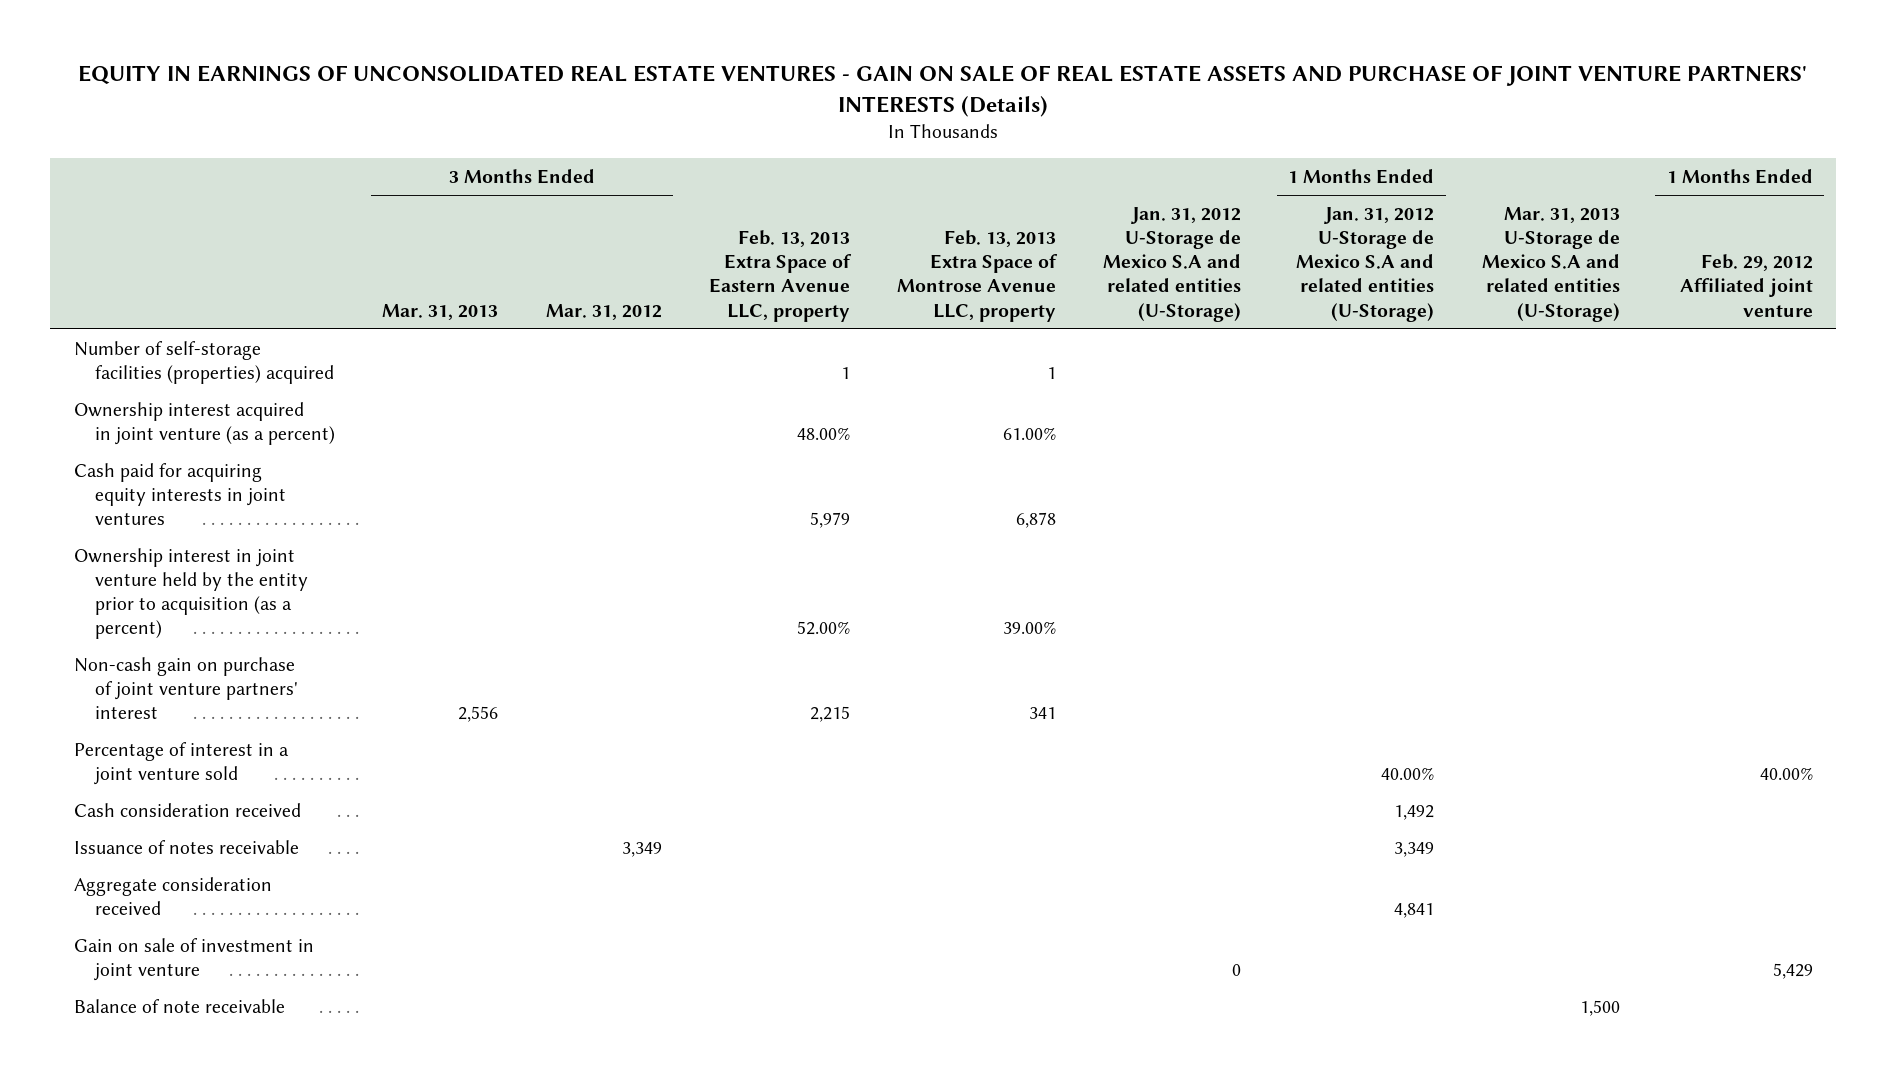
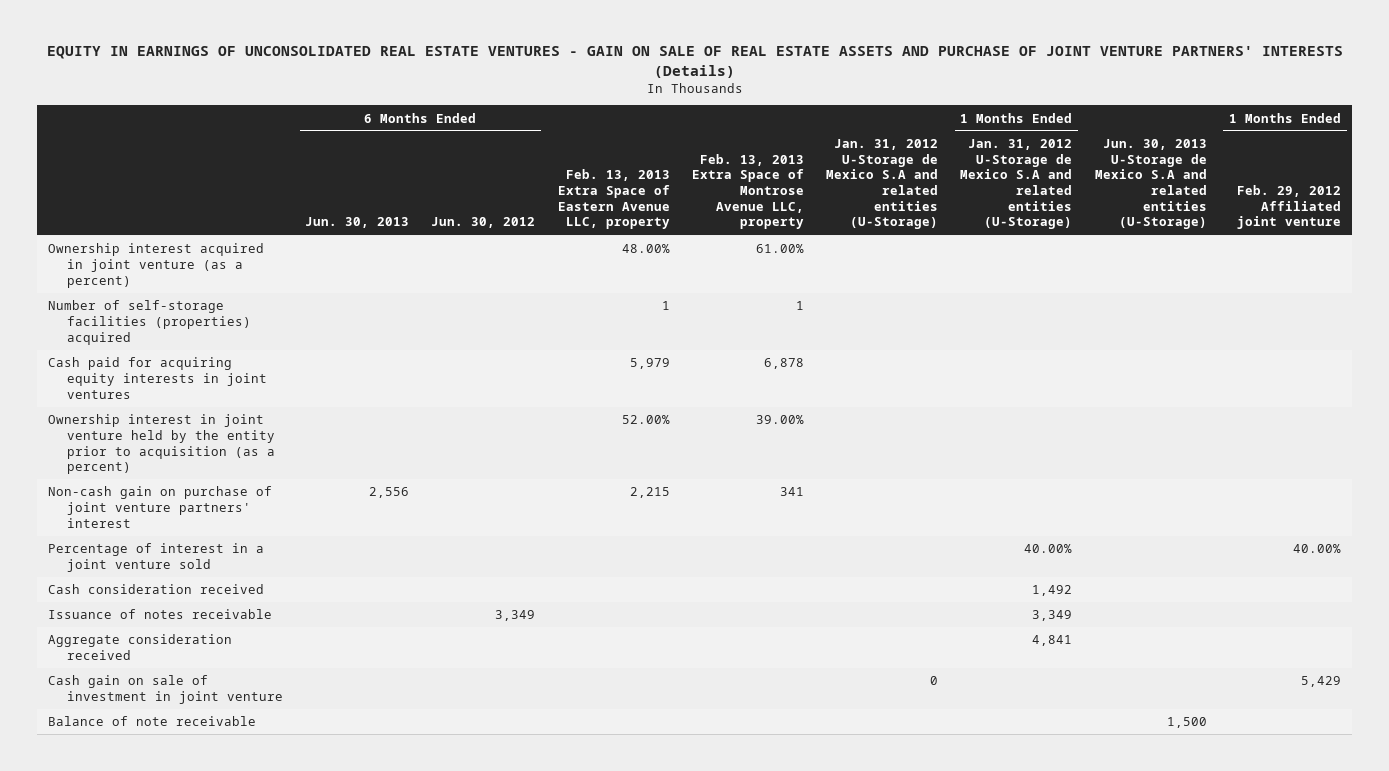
- | 3 Months Ended Mar. 31, 2013 | 3 Months Ended Mar. 31, 2012 | Feb. 13, 2013 Extra Space of Eastern Avenue LLC, property | Feb. 13, 2013 Extra Space of Montrose Avenue LLC, property | Jan. 31, 2012 U-Storage de Mexico S.A and related entities (U-Storage) | 1 Months Ended Jan. 31, 2012 U-Storage de Mexico S.A and related entities (U-Storage) | Mar. 31, 2013 U-Storage de Mexico S.A and related entities (U-Storage) | 1 Months Ended Feb. 29, 2012 Affiliated joint venture
+ | 6 Months Ended Jun. 30, 2013 | 6 Months Ended Jun. 30, 2012 | Feb. 13, 2013 Extra Space of Eastern Avenue LLC, property | Feb. 13, 2013 Extra Space of Montrose Avenue LLC, property | Jan. 31, 2012 U-Storage de Mexico S.A and related entities (U-Storage) | 1 Months Ended Jan. 31, 2012 U-Storage de Mexico S.A and related entities (U-Storage) | Jun. 30, 2013 U-Storage de Mexico S.A and related entities (U-Storage) | 1 Months Ended Feb. 29, 2012 Affiliated joint venture
moved down: Number of self-storage facilities (properties) acquired | | | 1 | 1 | | | |
- Gain on sale of investment in joint venture | | | | | 0 | | | 5,429
+ Cash gain on sale of investment in joint venture | | | | | 0 | | | 5,429

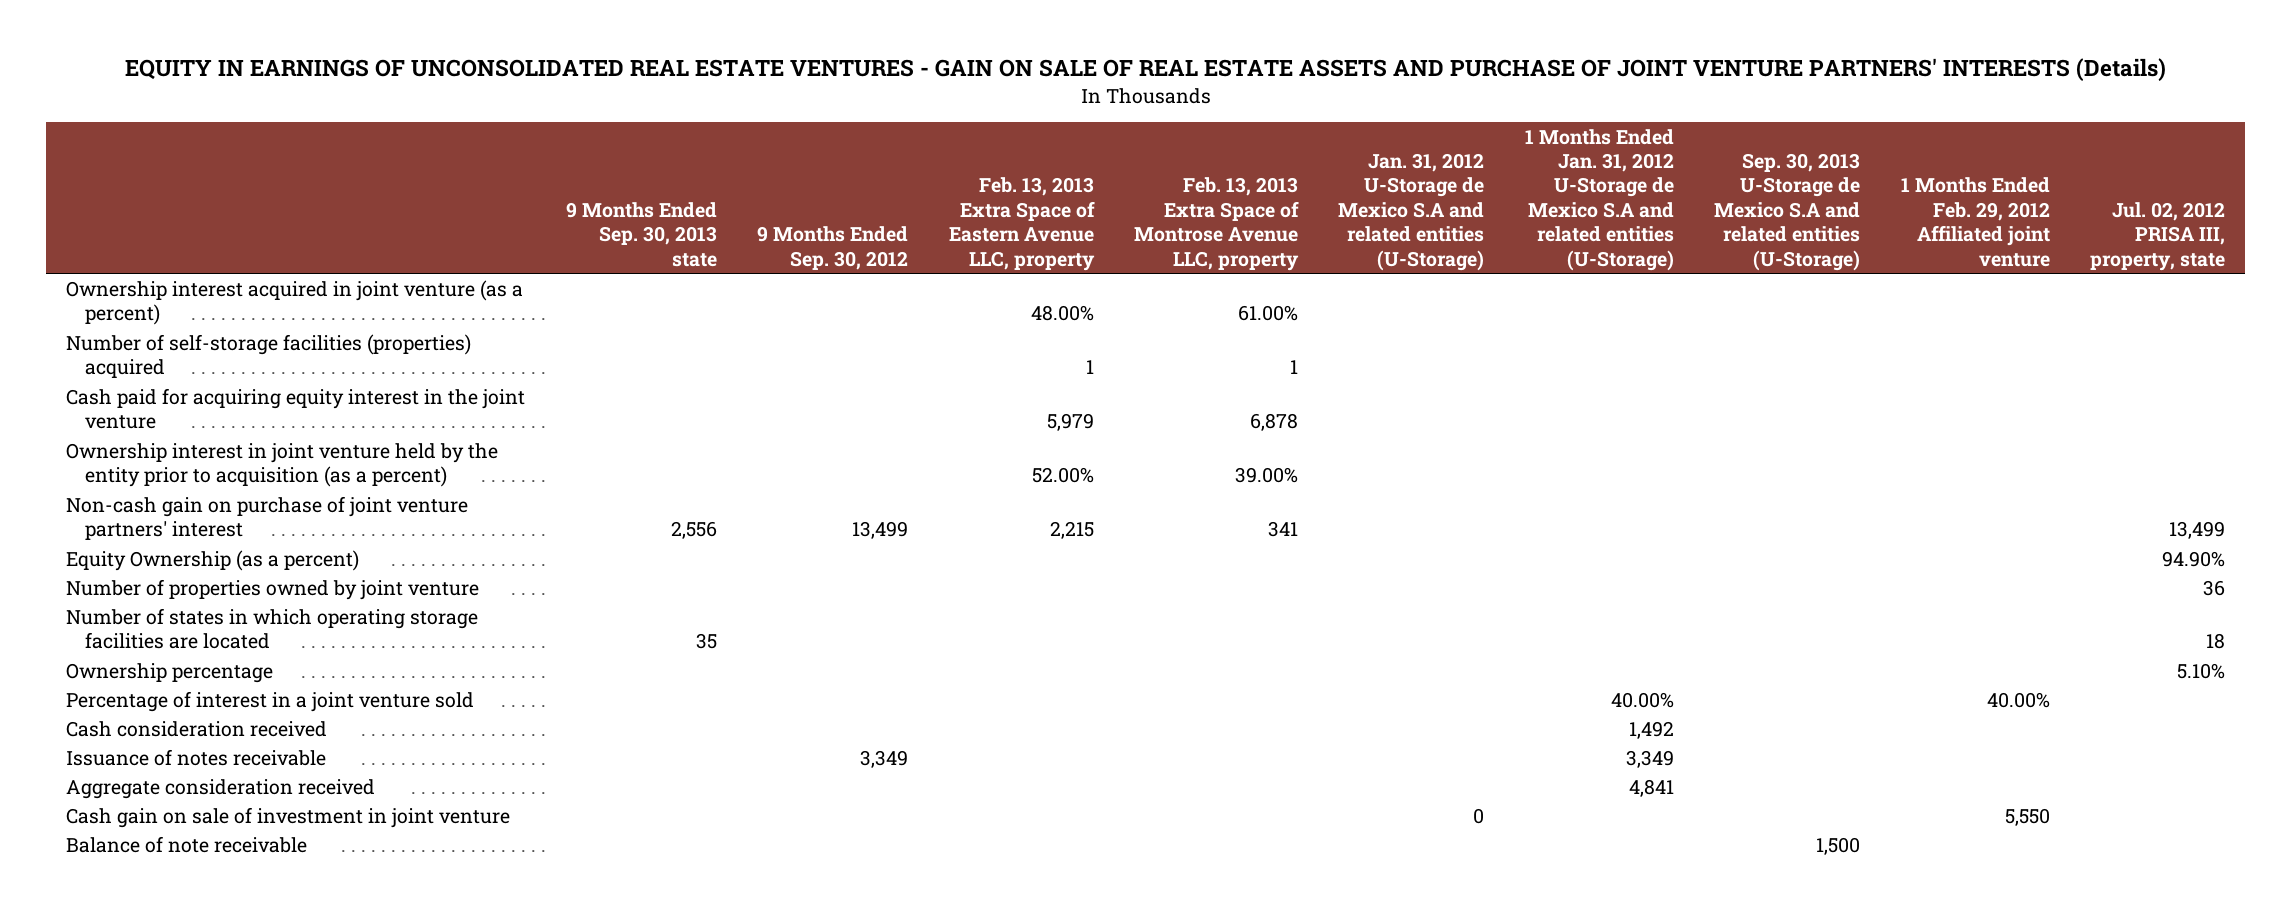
- | 6 Months Ended Jun. 30, 2013 | 6 Months Ended Jun. 30, 2012 | Feb. 13, 2013 Extra Space of Eastern Avenue LLC, property | Feb. 13, 2013 Extra Space of Montrose Avenue LLC, property | Jan. 31, 2012 U-Storage de Mexico S.A and related entities (U-Storage) | 1 Months Ended Jan. 31, 2012 U-Storage de Mexico S.A and related entities (U-Storage) | Jun. 30, 2013 U-Storage de Mexico S.A and related entities (U-Storage) | 1 Months Ended Feb. 29, 2012 Affiliated joint venture
+ | 9 Months Ended Sep. 30, 2013 state | 9 Months Ended Sep. 30, 2012 | Feb. 13, 2013 Extra Space of Eastern Avenue LLC, property | Feb. 13, 2013 Extra Space of Montrose Avenue LLC, property | Jan. 31, 2012 U-Storage de Mexico S.A and related entities (U-Storage) | 1 Months Ended Jan. 31, 2012 U-Storage de Mexico S.A and related entities (U-Storage) | Sep. 30, 2013 U-Storage de Mexico S.A and related entities (U-Storage) | 1 Months Ended Feb. 29, 2012 Affiliated joint venture | Jul. 02, 2012 PRISA III, property, state
- Cash paid for acquiring equity interests in joint ventures | | | 5,979 | 6,878 | | | |
+ Cash paid for acquiring equity interest in the joint venture | | | 5,979 | 6,878 | | | | |
+ Equity Ownership (as a percent) | | | | | | | | | 94.90%
+ Number of properties owned by joint venture | | | | | | | | | 36
+ Number of states in which operating storage facilities are located | 35 | | | | | | | | 18
+ Ownership percentage | | | | | | | | | 5.10%
- Cash gain on sale of investment in joint venture | | | | | 0 | | | 5,429
+ Cash gain on sale of investment in joint venture | | | | | 0 | | | 5,550 |

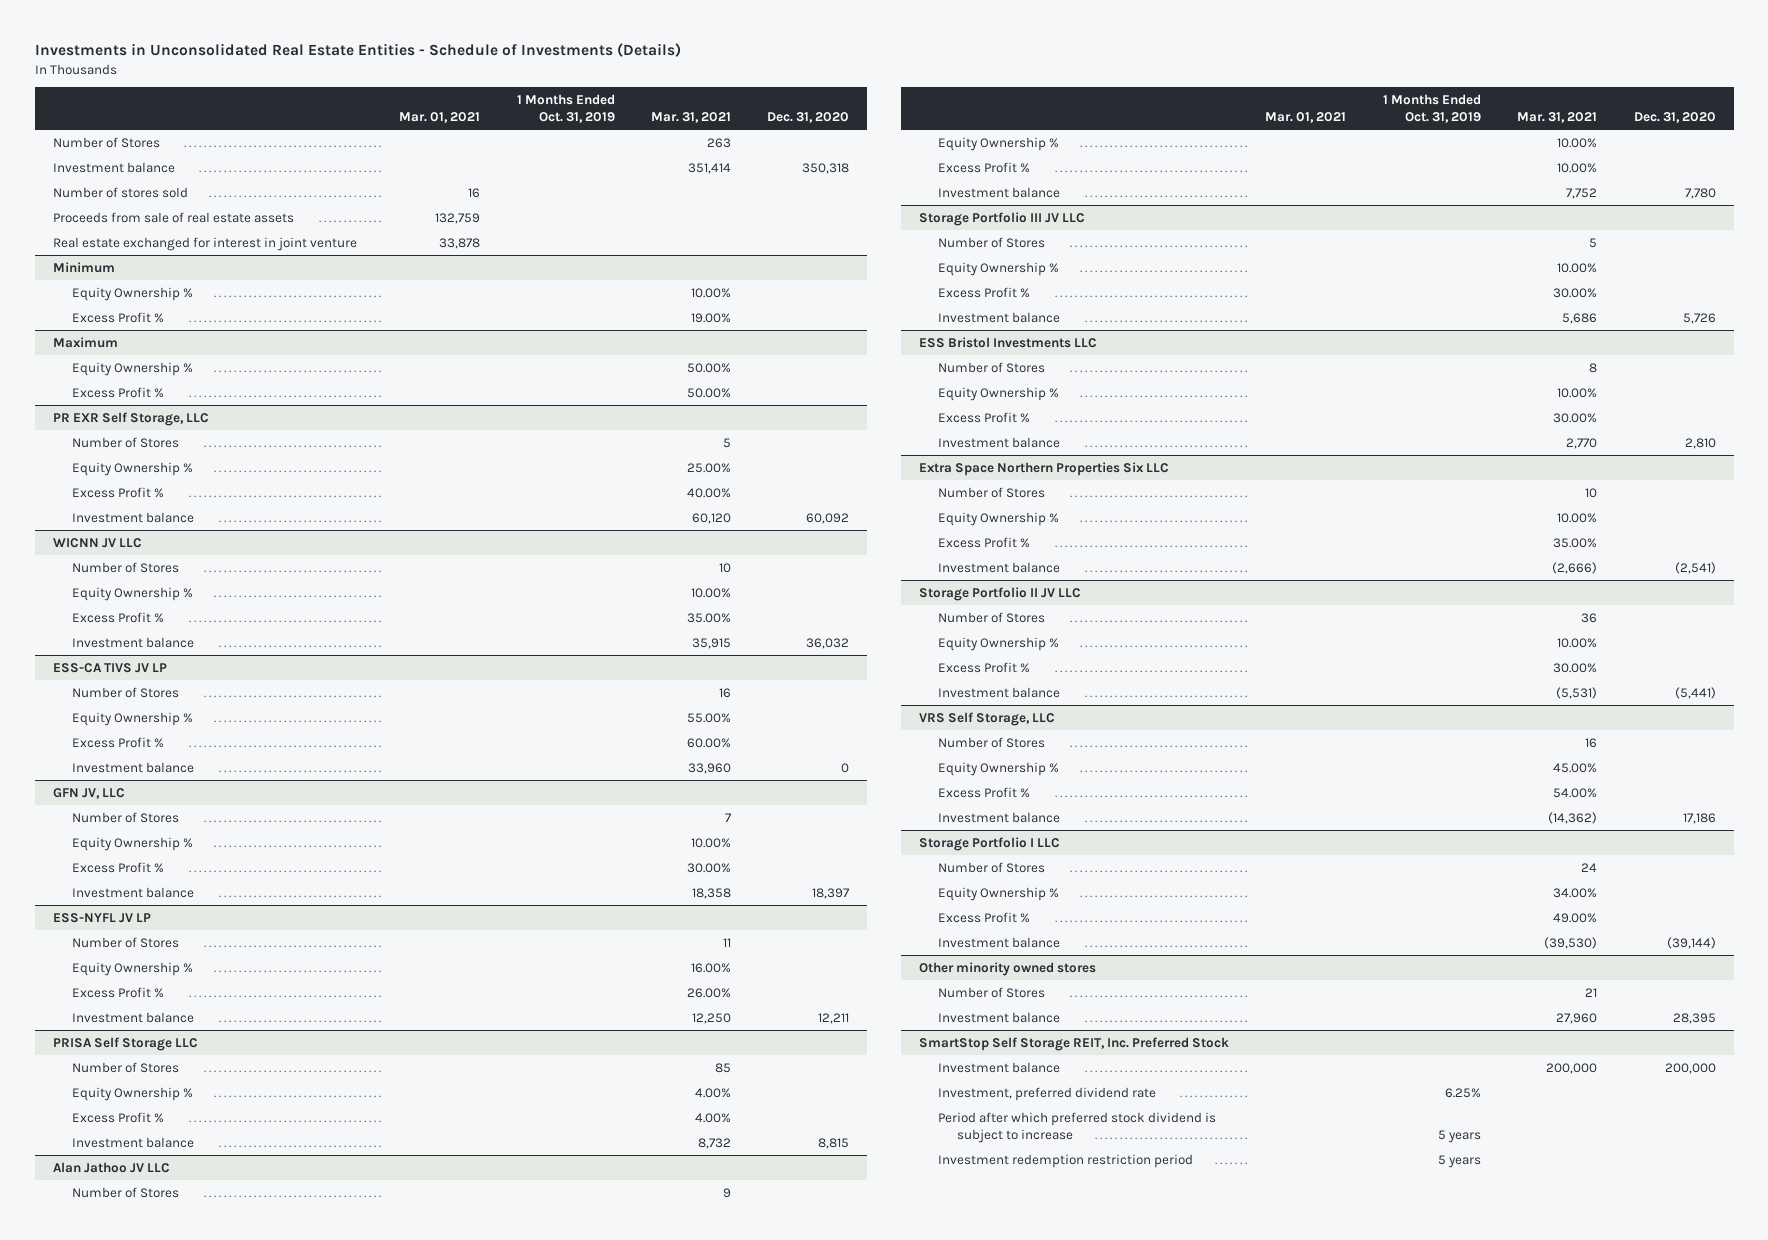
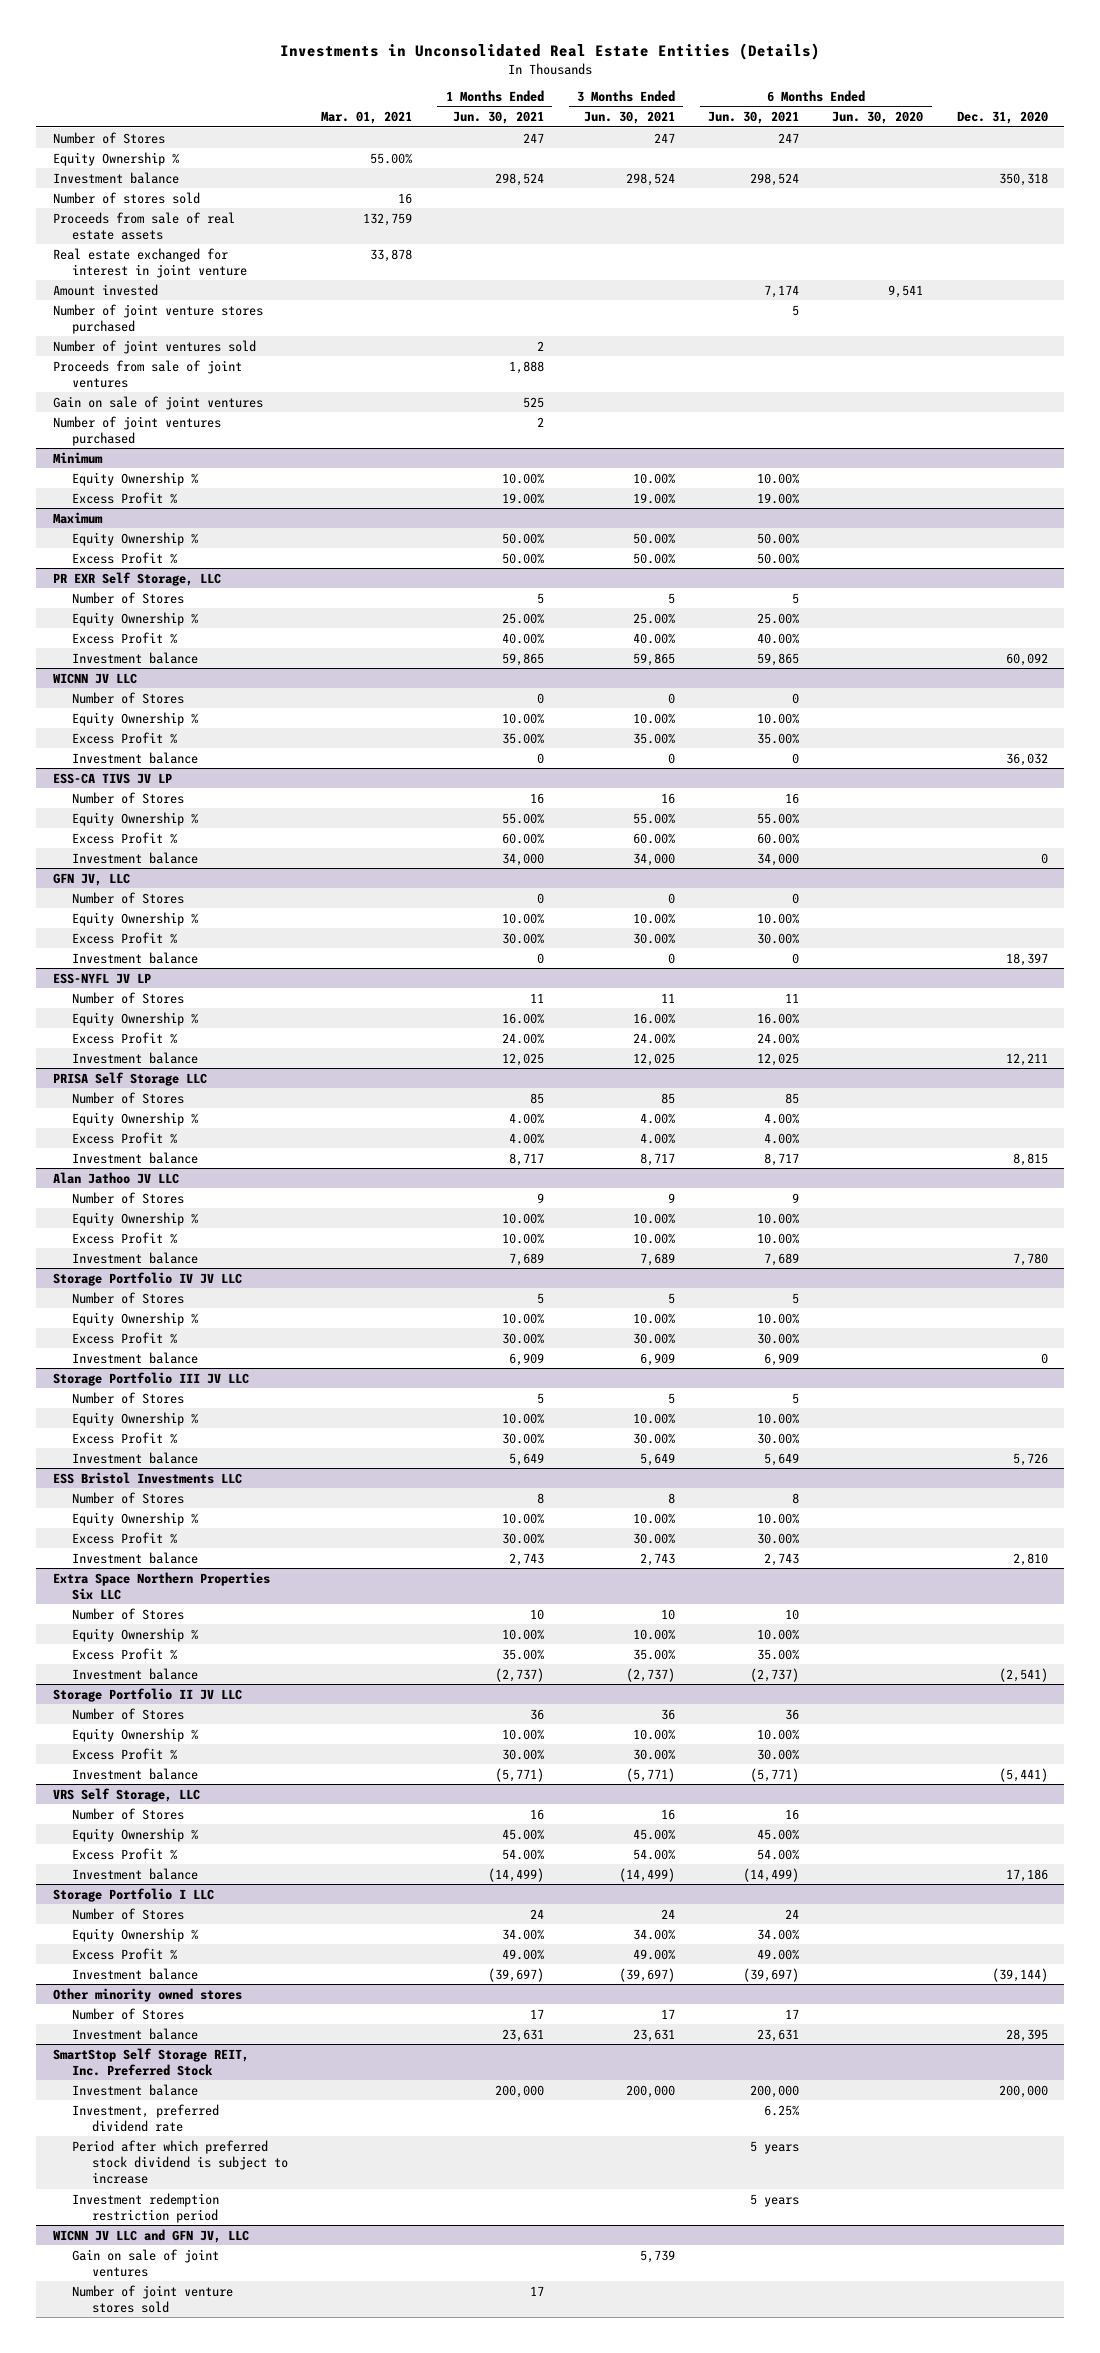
- Investments in Unconsolidated Real Estate Entities - Schedule of Investments (Details)
+ Investments in Unconsolidated Real Estate Entities (Details)
- | Mar. 01, 2021 | 1 Months Ended Oct. 31, 2019 | Mar. 31, 2021 | Dec. 31, 2020
+ | Mar. 01, 2021 | 1 Months Ended Jun. 30, 2021 | 3 Months Ended Jun. 30, 2021 | 6 Months Ended Jun. 30, 2021 | 6 Months Ended Jun. 30, 2020 | Dec. 31, 2020
+ Equity Ownership % | 55.00% | | | | |
+ Amount invested | | | | 7,174 | 9,541 |
+ Number of joint venture stores purchased | | | | 5 | |
+ Number of joint ventures sold | | 2 | | | |
+ Proceeds from sale of joint ventures | | 1,888 | | | |
+ Gain on sale of joint ventures | | 525 | | | |
+ Number of joint ventures purchased | | 2 | | | |
+ Storage Portfolio IV JV LLC
+ Number of Stores | | 5 | 5 | 5 | |
+ Equity Ownership % | | 10.00% | 10.00% | 10.00% | |
+ Excess Profit % | | 30.00% | 30.00% | 30.00% | |
+ Investment balance | | 6,909 | 6,909 | 6,909 | | 0
+ WICNN JV LLC and GFN JV, LLC
+ Gain on sale of joint ventures | | | 5,739 | | |
+ Number of joint venture stores sold | | 17 | | | |

